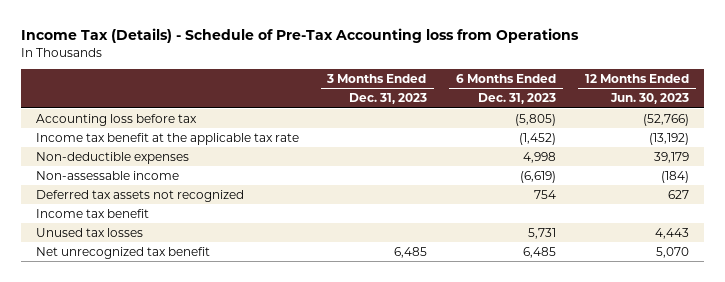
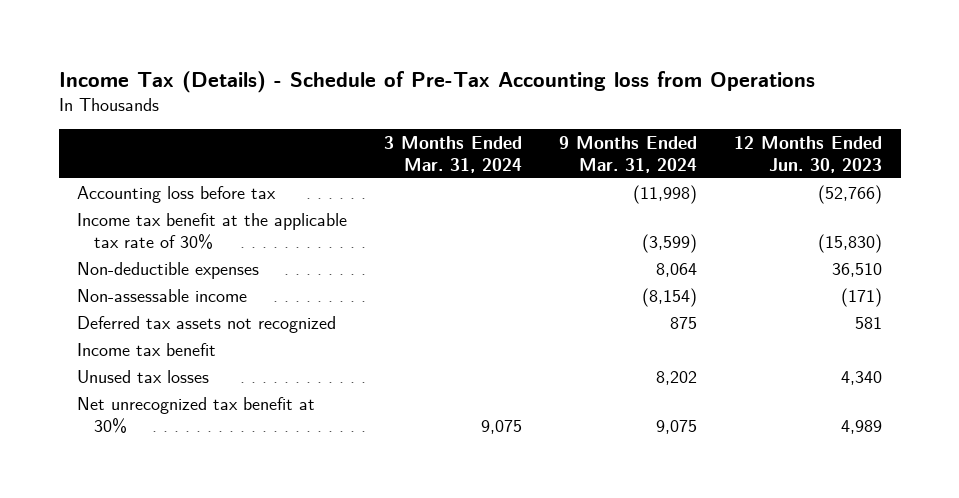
- | 3 Months Ended Dec. 31, 2023 | 6 Months Ended Dec. 31, 2023 | 12 Months Ended Jun. 30, 2023
+ | 3 Months Ended Mar. 31, 2024 | 9 Months Ended Mar. 31, 2024 | 12 Months Ended Jun. 30, 2023
- Income tax benefit at the applicable tax rate | | (1,452) | (13,192)
- Non-deductible expenses | | 4,998 | 39,179
- Non-assessable income | | (6,619) | (184)
- Deferred tax assets not recognized | | 754 | 627
+ Income tax benefit at the applicable tax rate of 30% | | (3,599) | (15,830)
+ Non-deductible expenses | | 8,064 | 36,510
+ Non-assessable income | | (8,154) | (171)
+ Deferred tax assets not recognized | | 875 | 581
- Unused tax losses | | 5,731 | 4,443
- Net unrecognized tax benefit | 6,485 | 6,485 | 5,070
+ Unused tax losses | | 8,202 | 4,340
+ Net unrecognized tax benefit at 30% | 9,075 | 9,075 | 4,989

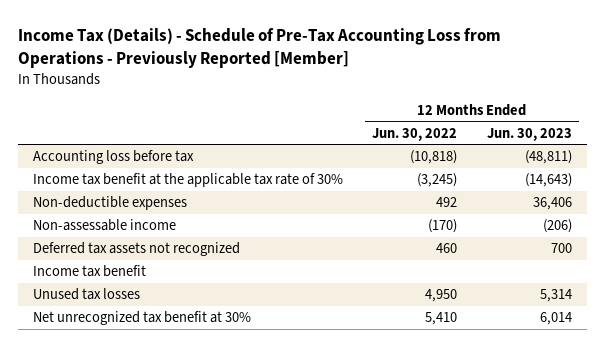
- Income Tax (Details) - Schedule of Pre-Tax Accounting loss from Operations
+ Income Tax (Details) - Schedule of Pre-Tax Accounting Loss from Operations - Previously Reported [Member]
- | 3 Months Ended Mar. 31, 2024 | 9 Months Ended Mar. 31, 2024 | 12 Months Ended Jun. 30, 2023
+ | 12 Months Ended Jun. 30, 2022 | 12 Months Ended Jun. 30, 2023
- Accounting loss before tax | | (11,998) | (52,766)
- Income tax benefit at the applicable tax rate of 30% | | (3,599) | (15,830)
- Non-deductible expenses | | 8,064 | 36,510
- Non-assessable income | | (8,154) | (171)
- Deferred tax assets not recognized | | 875 | 581
+ Accounting loss before tax | (10,818) | (48,811)
+ Income tax benefit at the applicable tax rate of 30% | (3,245) | (14,643)
+ Non-deductible expenses | 492 | 36,406
+ Non-assessable income | (170) | (206)
+ Deferred tax assets not recognized | 460 | 700
- Unused tax losses | | 8,202 | 4,340
- Net unrecognized tax benefit at 30% | 9,075 | 9,075 | 4,989
+ Unused tax losses | 4,950 | 5,314
+ Net unrecognized tax benefit at 30% | 5,410 | 6,014

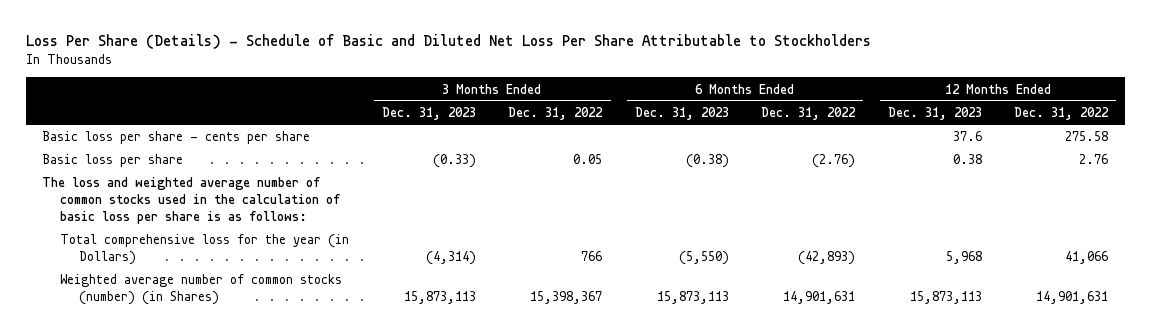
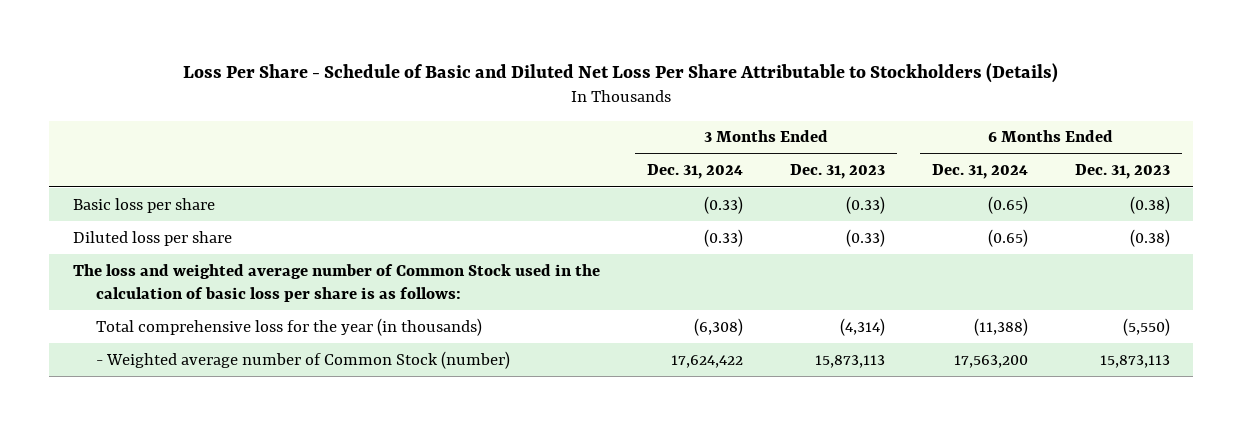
- Loss Per Share (Details) - Schedule of Basic and Diluted Net Loss Per Share Attributable to Stockholders
+ Loss Per Share - Schedule of Basic and Diluted Net Loss Per Share Attributable to Stockholders (Details)
- | 3 Months Ended Dec. 31, 2023 | 3 Months Ended Dec. 31, 2022 | 6 Months Ended Dec. 31, 2023 | 6 Months Ended Dec. 31, 2022 | 12 Months Ended Dec. 31, 2023 | 12 Months Ended Dec. 31, 2022
+ | 3 Months Ended Dec. 31, 2024 | 3 Months Ended Dec. 31, 2023 | 6 Months Ended Dec. 31, 2024 | 6 Months Ended Dec. 31, 2023
- Basic loss per share - cents per share | | | | | 37.6 | 275.58
- The loss and weighted average number of common stocks used in the calculation of basic loss per share is as follows:
- Total comprehensive loss for the year (in Dollars) | (4,314) | 766 | (5,550) | (42,893) | 5,968 | 41,066
- Weighted average number of common stocks (number) (in Shares) | 15,873,113 | 15,398,367 | 15,873,113 | 14,901,631 | 15,873,113 | 14,901,631
+ Diluted loss per share | (0.33) | (0.33) | (0.65) | (0.38)
+ The loss and weighted average number of Common Stock used in the calculation of basic loss per share is as follows:
+ Total comprehensive loss for the year (in thousands) | (6,308) | (4,314) | (11,388) | (5,550)
+ - Weighted average number of Common Stock (number) | 17,624,422 | 15,873,113 | 17,563,200 | 15,873,113

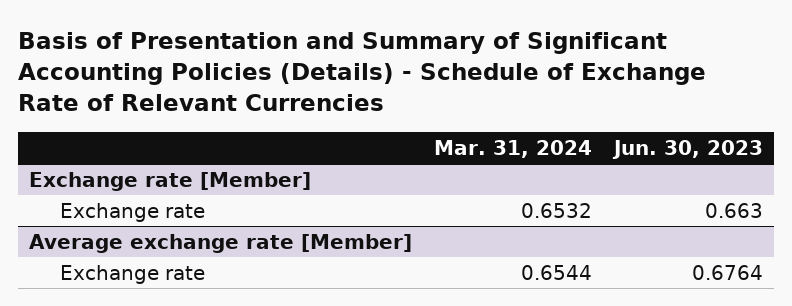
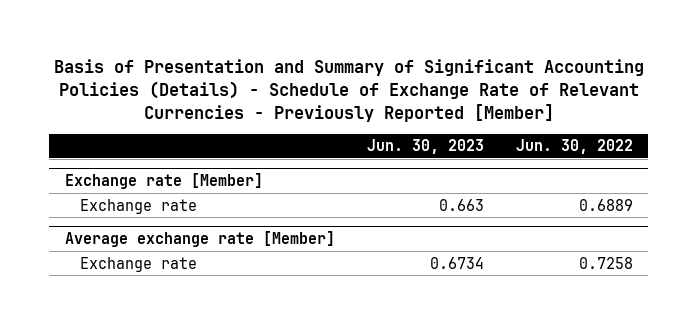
- Basis of Presentation and Summary of Significant Accounting Policies (Details) - Schedule of Exchange Rate of Relevant Currencies
+ Basis of Presentation and Summary of Significant Accounting Policies (Details) - Schedule of Exchange Rate of Relevant Currencies - Previously Reported [Member]
- | Mar. 31, 2024 | Jun. 30, 2023
+ | Jun. 30, 2023 | Jun. 30, 2022
@ Average exchange rate [Member]
- Exchange rate | 0.6544 | 0.6764
+ Exchange rate | 0.6734 | 0.7258

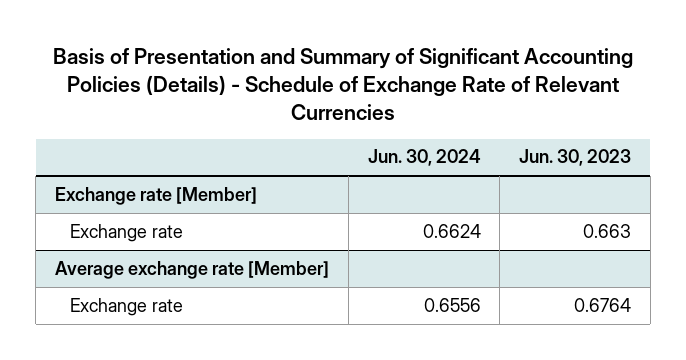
- Basis of Presentation and Summary of Significant Accounting Policies (Details) - Schedule of Exchange Rate of Relevant Currencies - Previously Reported [Member]
+ Basis of Presentation and Summary of Significant Accounting Policies (Details) - Schedule of Exchange Rate of Relevant Currencies
- | Jun. 30, 2023 | Jun. 30, 2022
+ | Jun. 30, 2024 | Jun. 30, 2023
@ Average exchange rate [Member]
- Exchange rate | 0.6734 | 0.7258
+ Exchange rate | 0.6556 | 0.6764

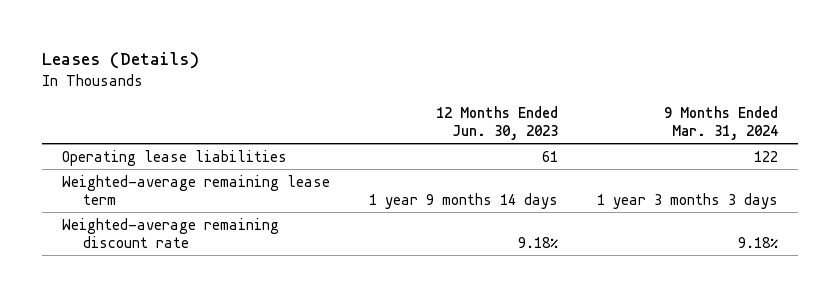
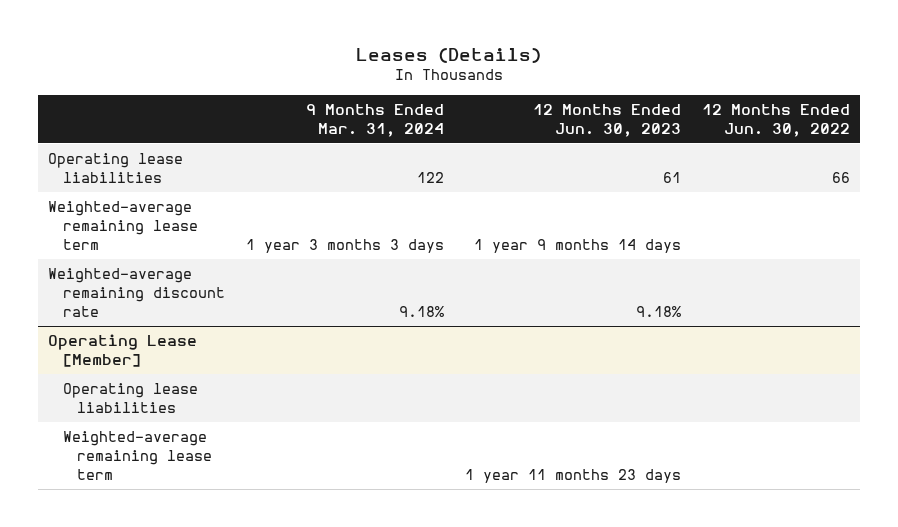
- | 12 Months Ended Jun. 30, 2023 | 9 Months Ended Mar. 31, 2024
+ | 9 Months Ended Mar. 31, 2024 | 12 Months Ended Jun. 30, 2023 | 12 Months Ended Jun. 30, 2022
+ Operating Lease [Member]
+ Operating lease liabilities
+ Weighted-average remaining lease term | | 1 year 11 months 23 days |

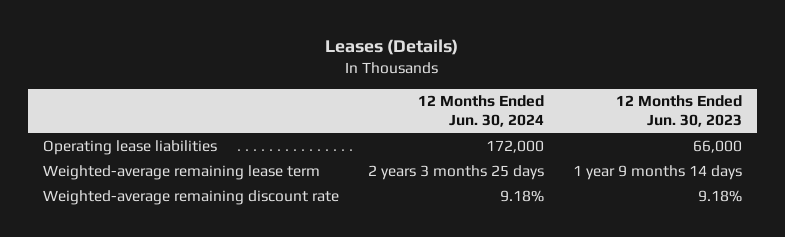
- | 9 Months Ended Mar. 31, 2024 | 12 Months Ended Jun. 30, 2023 | 12 Months Ended Jun. 30, 2022
+ | 12 Months Ended Jun. 30, 2024 | 12 Months Ended Jun. 30, 2023
- Operating lease liabilities | 122 | 61 | 66
+ Operating lease liabilities | 172,000 | 66,000
- Operating Lease [Member]
- Operating lease liabilities
- Weighted-average remaining lease term | | 1 year 11 months 23 days |

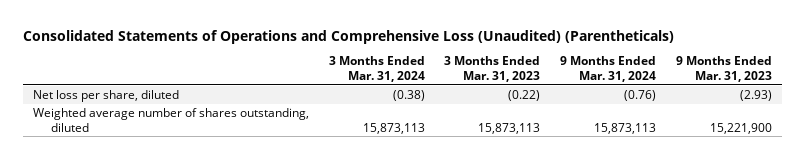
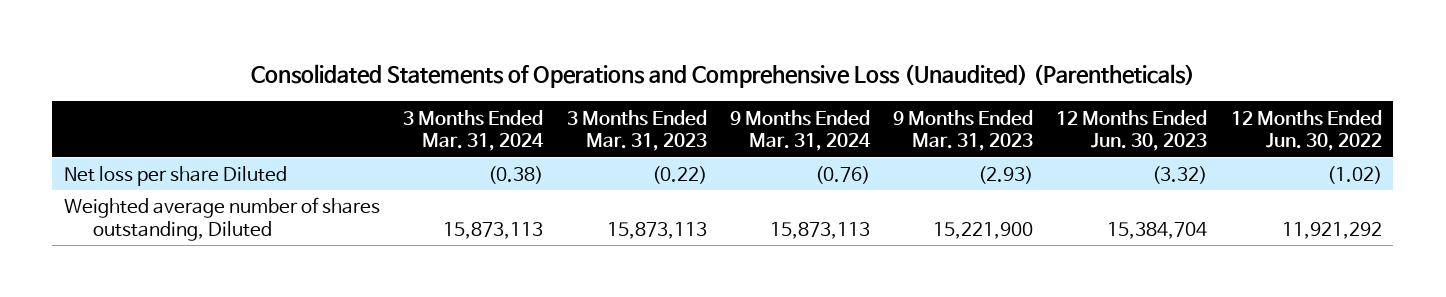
- | 3 Months Ended Mar. 31, 2024 | 3 Months Ended Mar. 31, 2023 | 9 Months Ended Mar. 31, 2024 | 9 Months Ended Mar. 31, 2023
+ | 3 Months Ended Mar. 31, 2024 | 3 Months Ended Mar. 31, 2023 | 9 Months Ended Mar. 31, 2024 | 9 Months Ended Mar. 31, 2023 | 12 Months Ended Jun. 30, 2023 | 12 Months Ended Jun. 30, 2022
- Net loss per share, diluted | (0.38) | (0.22) | (0.76) | (2.93)
- Weighted average number of shares outstanding, diluted | 15,873,113 | 15,873,113 | 15,873,113 | 15,221,900
+ Net loss per share Diluted | (0.38) | (0.22) | (0.76) | (2.93) | (3.32) | (1.02)
+ Weighted average number of shares outstanding, Diluted | 15,873,113 | 15,873,113 | 15,873,113 | 15,221,900 | 15,384,704 | 11,921,292

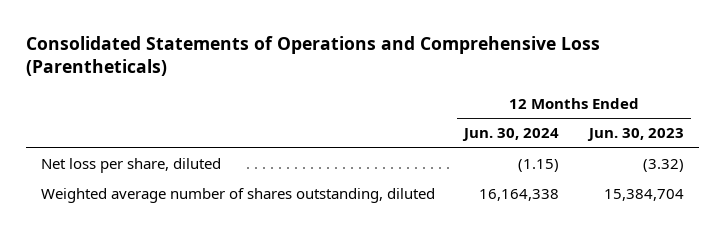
- Consolidated Statements of Operations and Comprehensive Loss (Unaudited) (Parentheticals)
+ Consolidated Statements of Operations and Comprehensive Loss (Parentheticals)
- | 3 Months Ended Mar. 31, 2024 | 3 Months Ended Mar. 31, 2023 | 9 Months Ended Mar. 31, 2024 | 9 Months Ended Mar. 31, 2023 | 12 Months Ended Jun. 30, 2023 | 12 Months Ended Jun. 30, 2022
+ | 12 Months Ended Jun. 30, 2024 | 12 Months Ended Jun. 30, 2023
- Net loss per share Diluted | (0.38) | (0.22) | (0.76) | (2.93) | (3.32) | (1.02)
- Weighted average number of shares outstanding, Diluted | 15,873,113 | 15,873,113 | 15,873,113 | 15,221,900 | 15,384,704 | 11,921,292
+ Net loss per share, diluted | (1.15) | (3.32)
+ Weighted average number of shares outstanding, diluted | 16,164,338 | 15,384,704

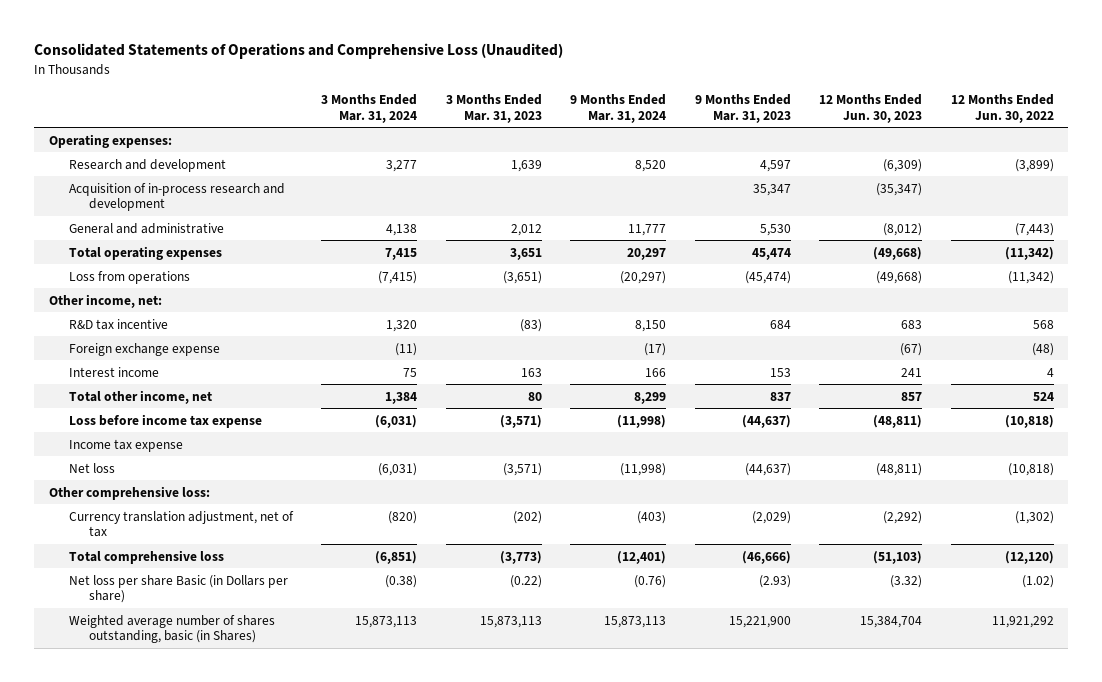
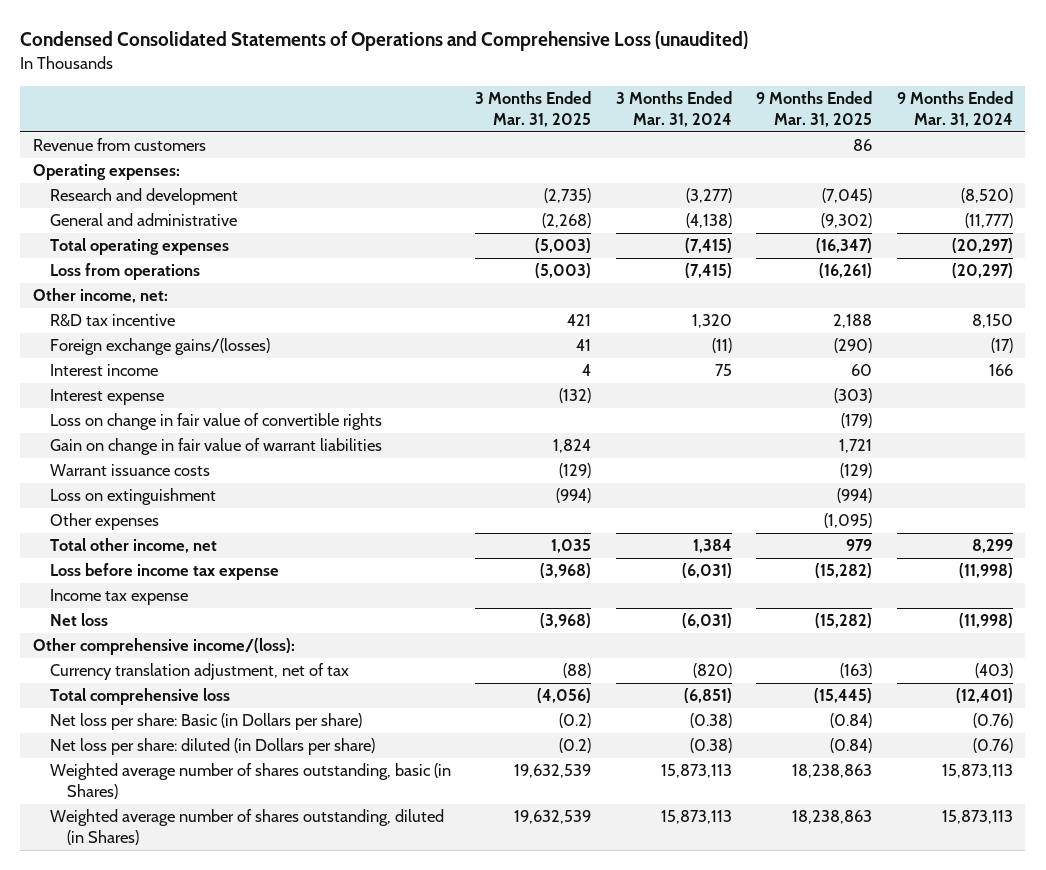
- Consolidated Statements of Operations and Comprehensive Loss (Unaudited)
+ Condensed Consolidated Statements of Operations and Comprehensive Loss (unaudited)
- | 3 Months Ended Mar. 31, 2024 | 3 Months Ended Mar. 31, 2023 | 9 Months Ended Mar. 31, 2024 | 9 Months Ended Mar. 31, 2023 | 12 Months Ended Jun. 30, 2023 | 12 Months Ended Jun. 30, 2022
+ | 3 Months Ended Mar. 31, 2025 | 3 Months Ended Mar. 31, 2024 | 9 Months Ended Mar. 31, 2025 | 9 Months Ended Mar. 31, 2024
+ Revenue from customers | | | 86 |
- Research and development | 3,277 | 1,639 | 8,520 | 4,597 | (6,309) | (3,899)
- Acquisition of in-process research and development | | | | 35,347 | (35,347) |
- General and administrative | 4,138 | 2,012 | 11,777 | 5,530 | (8,012) | (7,443)
- Total operating expenses | 7,415 | 3,651 | 20,297 | 45,474 | (49,668) | (11,342)
+ Research and development | (2,735) | (3,277) | (7,045) | (8,520)
+ General and administrative | (2,268) | (4,138) | (9,302) | (11,777)
+ Total operating expenses | (5,003) | (7,415) | (16,347) | (20,297)
- Foreign exchange expense | (11) | | (17) | | (67) | (48)
+ Foreign exchange gains/(losses) | 41 | (11) | (290) | (17)
+ Interest expense | (132) | | (303) |
+ Loss on change in fair value of convertible rights | | | (179) |
+ Gain on change in fair value of warrant liabilities | 1,824 | | 1,721 |
+ Warrant issuance costs | (129) | | (129) |
+ Loss on extinguishment | (994) | | (994) |
+ Other expenses | | | (1,095) |
- Other comprehensive loss:
+ Other comprehensive income/(loss):
- Net loss per share Basic (in Dollars per share) | (0.38) | (0.22) | (0.76) | (2.93) | (3.32) | (1.02)
+ Net loss per share: Basic (in Dollars per share) | (0.2) | (0.38) | (0.84) | (0.76)
+ Net loss per share: diluted (in Dollars per share) | (0.2) | (0.38) | (0.84) | (0.76)
+ Weighted average number of shares outstanding, diluted (in Shares) | 19,632,539 | 15,873,113 | 18,238,863 | 15,873,113

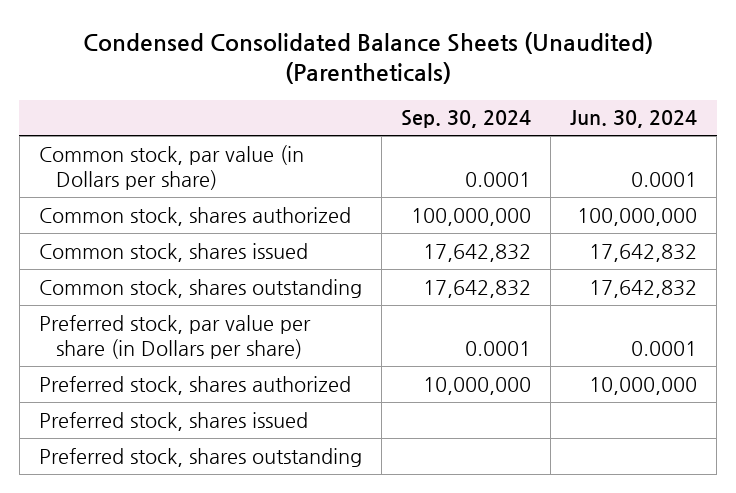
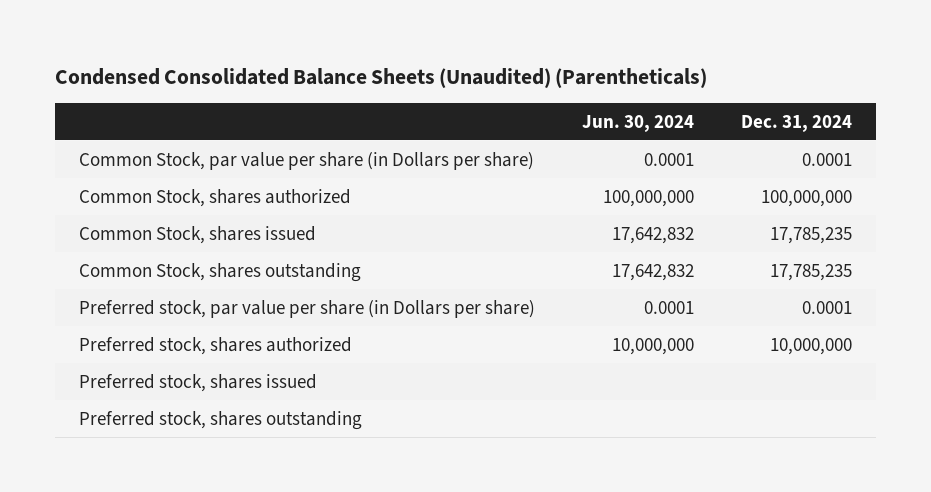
- | Sep. 30, 2024 | Jun. 30, 2024
+ | Jun. 30, 2024 | Dec. 31, 2024
- Common stock, par value (in Dollars per share) | 0.0001 | 0.0001
- Common stock, shares authorized | 100,000,000 | 100,000,000
- Common stock, shares issued | 17,642,832 | 17,642,832
- Common stock, shares outstanding | 17,642,832 | 17,642,832
+ Common Stock, par value per share (in Dollars per share) | 0.0001 | 0.0001
+ Common Stock, shares authorized | 100,000,000 | 100,000,000
+ Common Stock, shares issued | 17,642,832 | 17,785,235
+ Common Stock, shares outstanding | 17,642,832 | 17,785,235

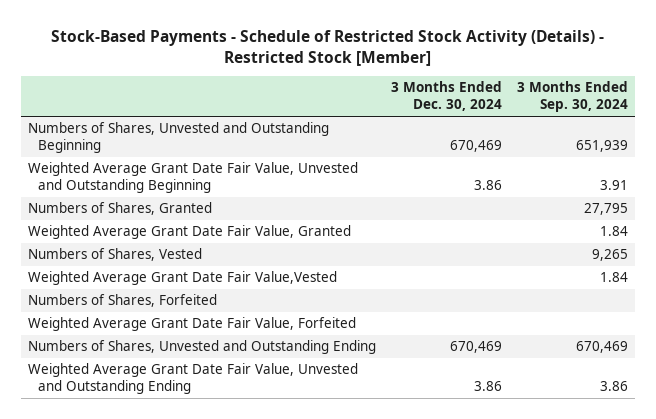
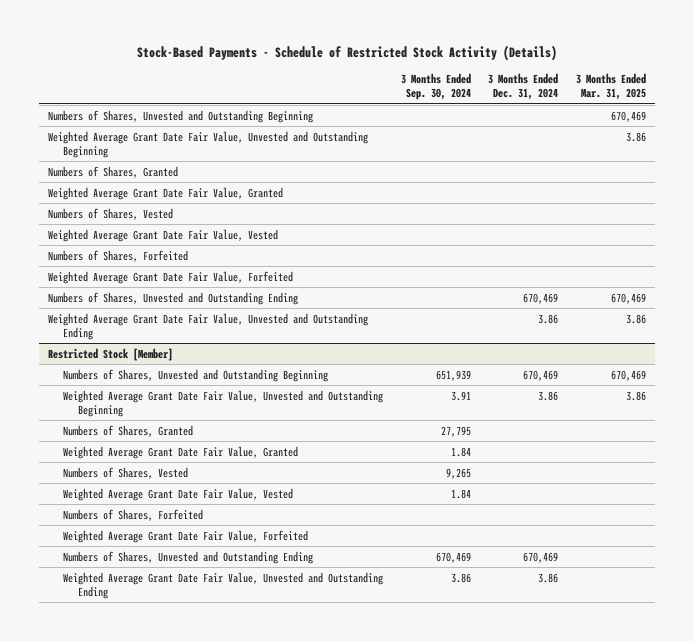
- Stock-Based Payments - Schedule of Restricted Stock Activity (Details) - Restricted Stock [Member]
+ Stock-Based Payments - Schedule of Restricted Stock Activity (Details)
- | 3 Months Ended Dec. 30, 2024 | 3 Months Ended Sep. 30, 2024
+ | 3 Months Ended Sep. 30, 2024 | 3 Months Ended Dec. 31, 2024 | 3 Months Ended Mar. 31, 2025
+ Numbers of Shares, Unvested and Outstanding Beginning | | | 670,469
+ Weighted Average Grant Date Fair Value, Unvested and Outstanding Beginning | | | 3.86
+ Numbers of Shares, Granted
+ Weighted Average Grant Date Fair Value, Granted
+ Numbers of Shares, Vested
+ Weighted Average Grant Date Fair Value, Vested
+ Numbers of Shares, Forfeited
+ Weighted Average Grant Date Fair Value, Forfeited
+ Numbers of Shares, Unvested and Outstanding Ending | | 670,469 | 670,469
+ Weighted Average Grant Date Fair Value, Unvested and Outstanding Ending | | 3.86 | 3.86
+ Restricted Stock [Member]
- Weighted Average Grant Date Fair Value,Vested | | 1.84
+ Weighted Average Grant Date Fair Value, Vested | 1.84 | |

